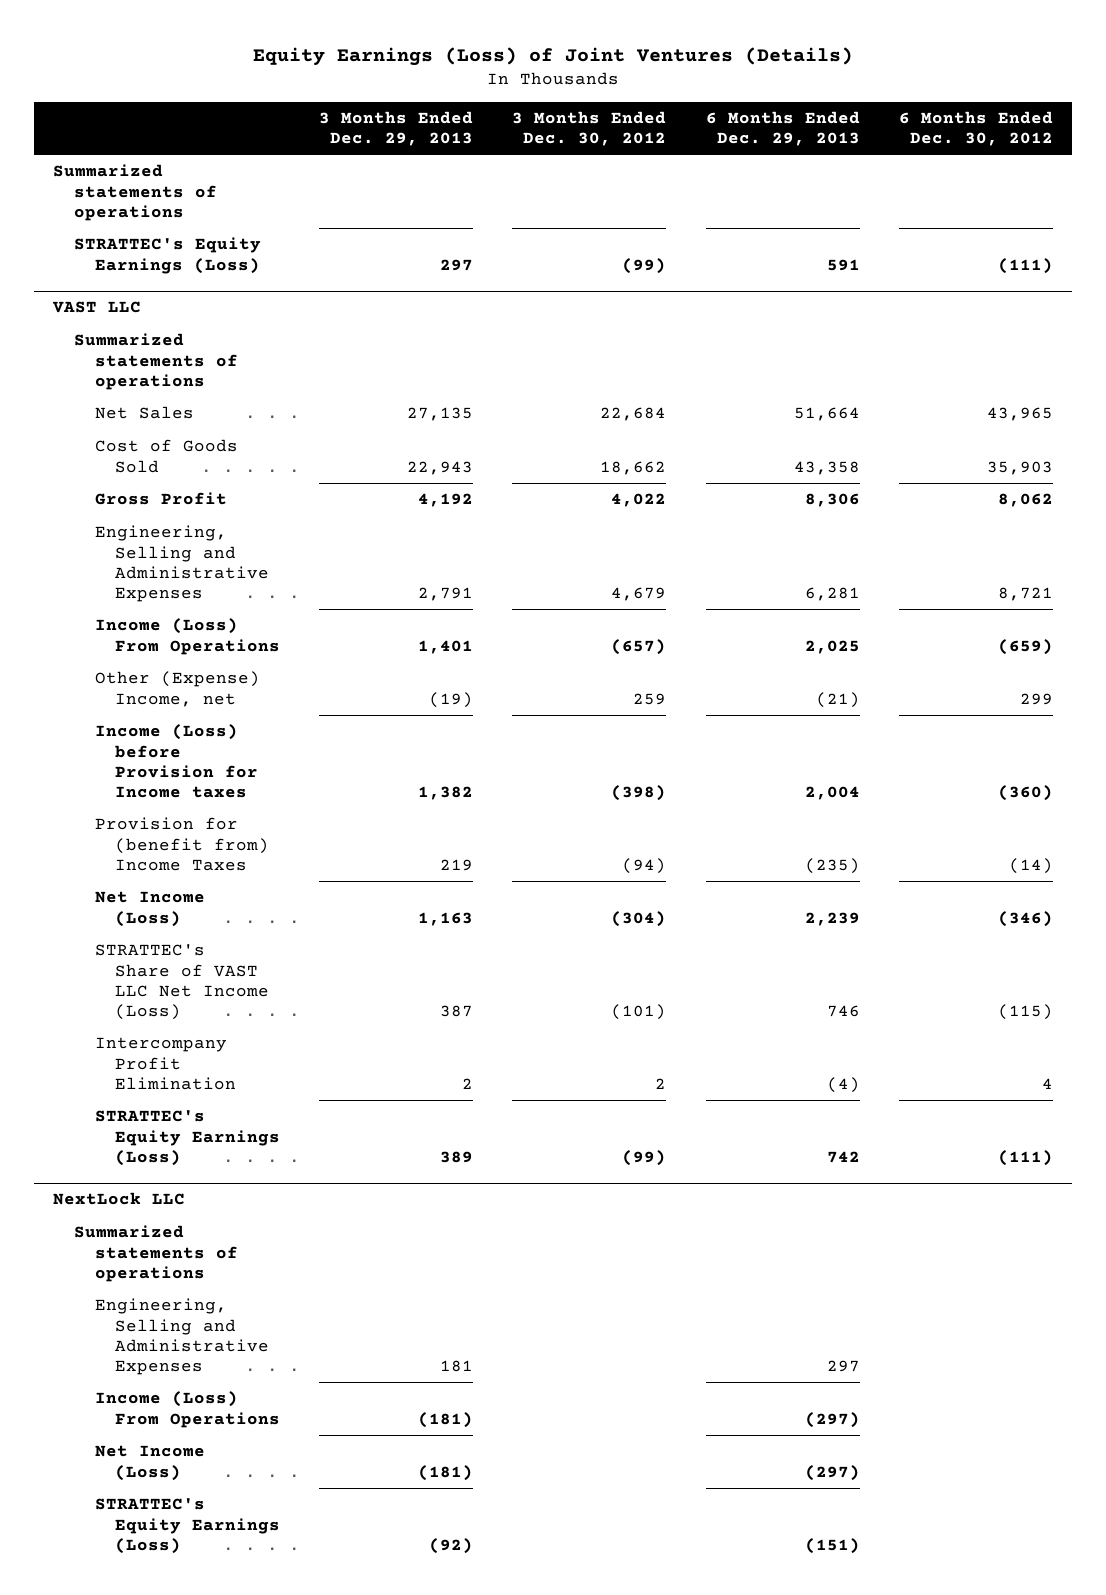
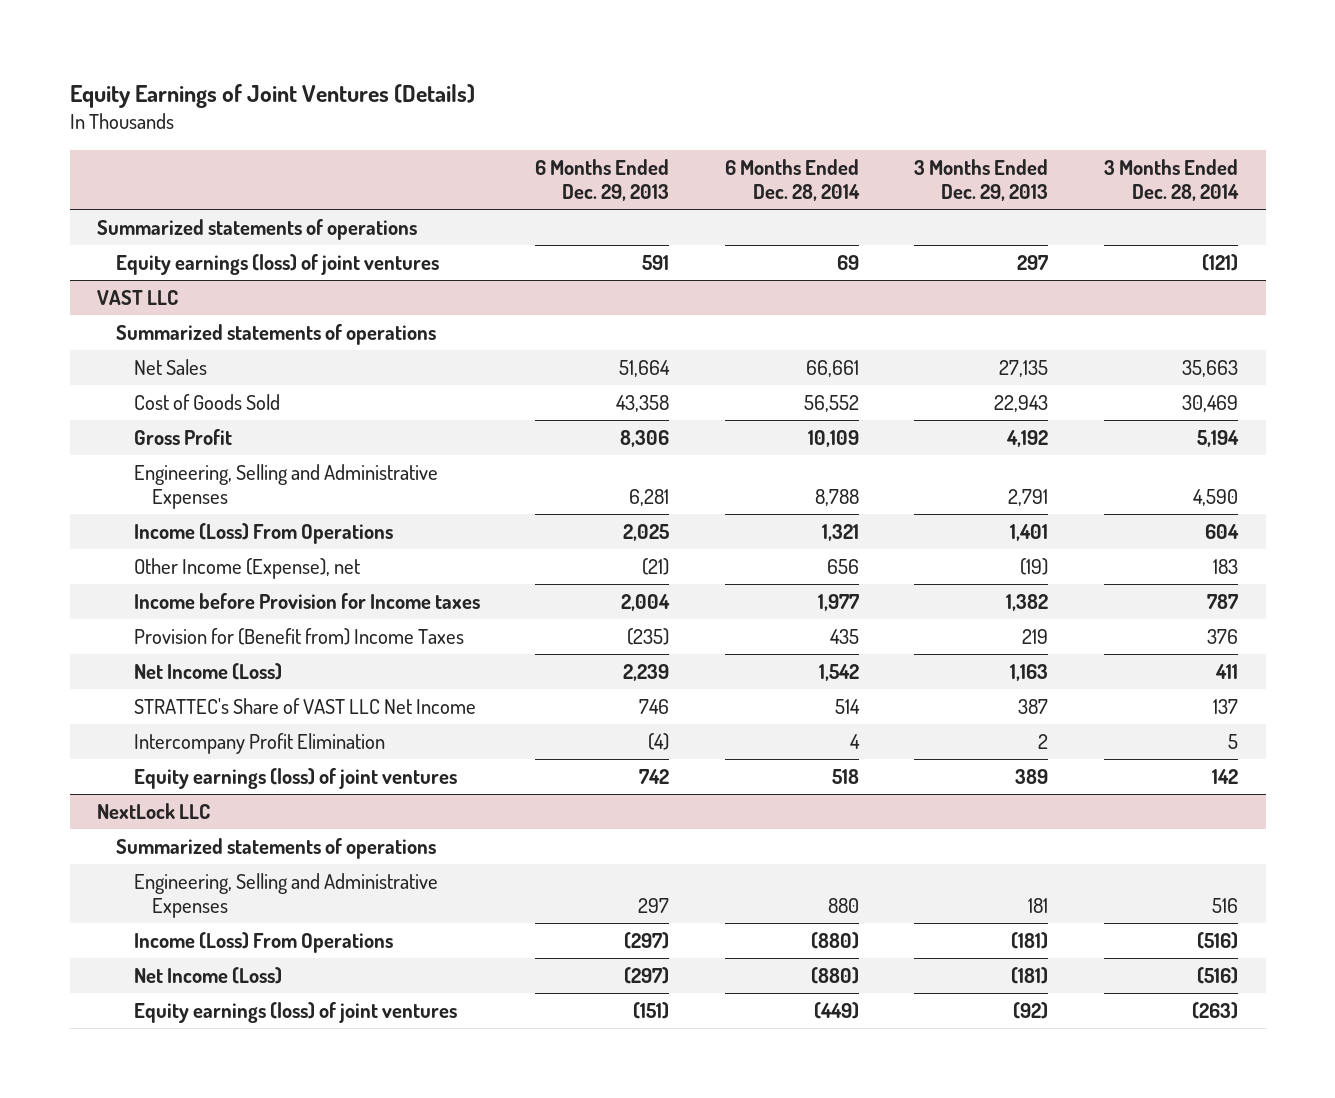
- Equity Earnings (Loss) of Joint Ventures (Details)
+ Equity Earnings of Joint Ventures (Details)
- | 3 Months Ended Dec. 29, 2013 | 3 Months Ended Dec. 30, 2012 | 6 Months Ended Dec. 29, 2013 | 6 Months Ended Dec. 30, 2012
+ | 6 Months Ended Dec. 29, 2013 | 6 Months Ended Dec. 28, 2014 | 3 Months Ended Dec. 29, 2013 | 3 Months Ended Dec. 28, 2014
- STRATTEC's Equity Earnings (Loss) | 297 | (99) | 591 | (111)
+ Equity earnings (loss) of joint ventures | 591 | 69 | 297 | (121)
@ VAST LLC
- Other (Expense) Income, net | (19) | 259 | (21) | 299
- Income (Loss) before Provision for Income taxes | 1,382 | (398) | 2,004 | (360)
- Provision for (benefit from) Income Taxes | 219 | (94) | (235) | (14)
+ Other Income (Expense), net | (21) | 656 | (19) | 183
+ Income before Provision for Income taxes | 2,004 | 1,977 | 1,382 | 787
+ Provision for (Benefit from) Income Taxes | (235) | 435 | 219 | 376
- STRATTEC's Share of VAST LLC Net Income (Loss) | 387 | (101) | 746 | (115)
+ STRATTEC's Share of VAST LLC Net Income | 746 | 514 | 387 | 137
- STRATTEC's Equity Earnings (Loss) | 389 | (99) | 742 | (111)
+ Equity earnings (loss) of joint ventures | 742 | 518 | 389 | 142
@ NextLock LLC
- STRATTEC's Equity Earnings (Loss) | (92) | | (151) |
+ Equity earnings (loss) of joint ventures | (151) | (449) | (92) | (263)

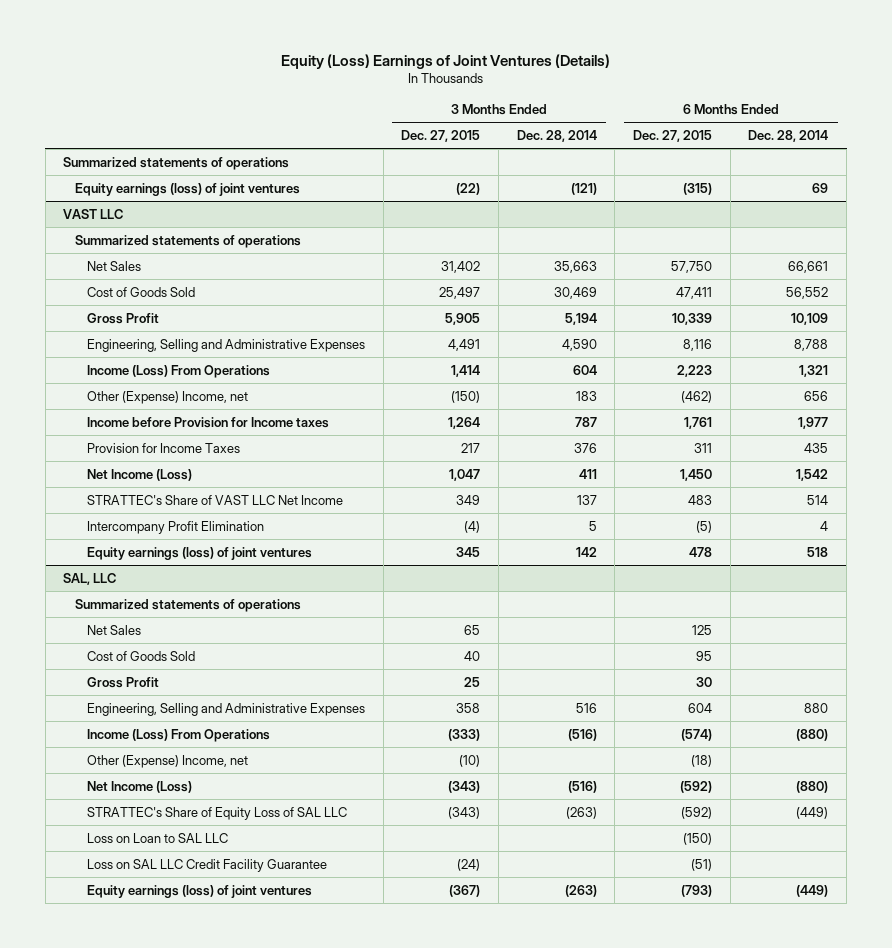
- Equity Earnings of Joint Ventures (Details)
+ Equity (Loss) Earnings of Joint Ventures (Details)
- | 6 Months Ended Dec. 29, 2013 | 6 Months Ended Dec. 28, 2014 | 3 Months Ended Dec. 29, 2013 | 3 Months Ended Dec. 28, 2014
+ | 3 Months Ended Dec. 27, 2015 | 3 Months Ended Dec. 28, 2014 | 6 Months Ended Dec. 27, 2015 | 6 Months Ended Dec. 28, 2014
@ VAST LLC
- Other Income (Expense), net | (21) | 656 | (19) | 183
+ Other (Expense) Income, net | (150) | 183 | (462) | 656
- Provision for (Benefit from) Income Taxes | (235) | 435 | 219 | 376
+ Provision for Income Taxes | 217 | 376 | 311 | 435
- NextLock LLC
+ SAL, LLC
+ Net Sales | 65 | | 125 |
+ Cost of Goods Sold | 40 | | 95 |
+ Gross Profit | 25 | | 30 |
+ Other (Expense) Income, net | (10) | | (18) |
+ STRATTEC's Share of Equity Loss of SAL LLC | (343) | (263) | (592) | (449)
+ Loss on Loan to SAL LLC | | | (150) |
+ Loss on SAL LLC Credit Facility Guarantee | (24) | | (51) |

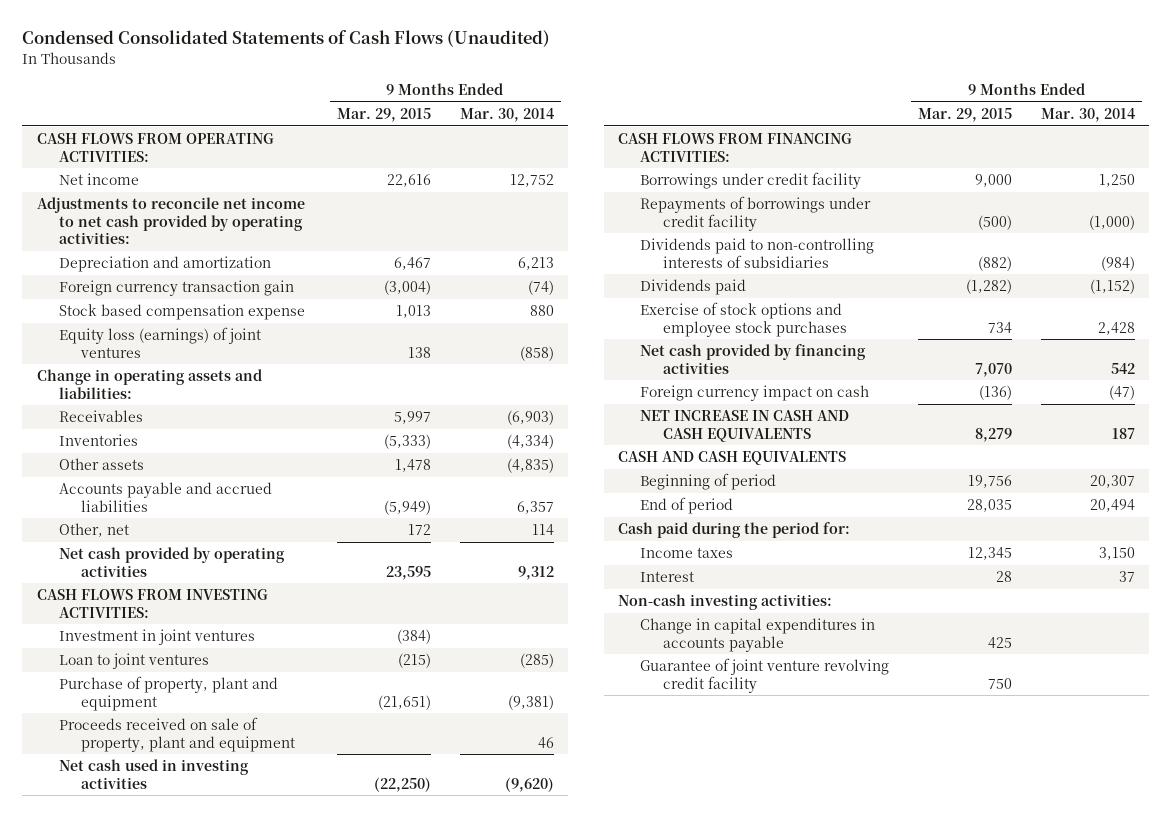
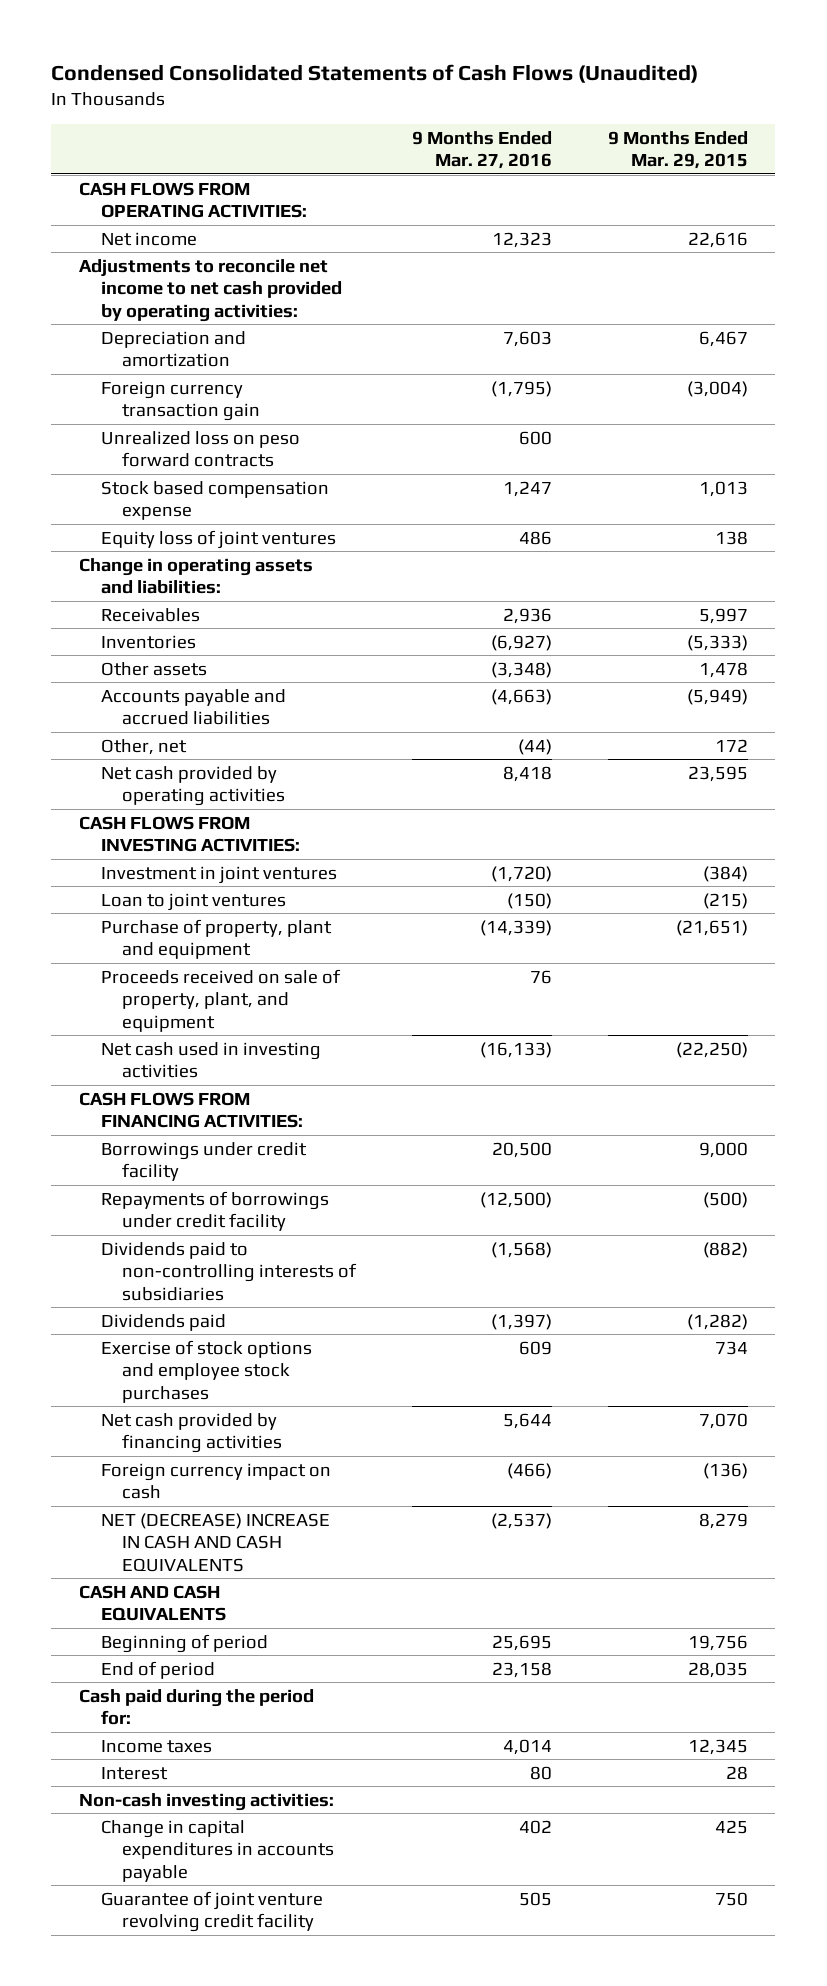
- | 9 Months Ended Mar. 29, 2015 | 9 Months Ended Mar. 30, 2014
+ | 9 Months Ended Mar. 27, 2016 | 9 Months Ended Mar. 29, 2015
+ Unrealized loss on peso forward contracts | 600 |
- Equity loss (earnings) of joint ventures | 138 | (858)
+ Equity loss of joint ventures | 486 | 138
- Proceeds received on sale of property, plant and equipment | | 46
+ Proceeds received on sale of property, plant, and equipment | 76 |
- NET INCREASE IN CASH AND CASH EQUIVALENTS | 8,279 | 187
+ NET (DECREASE) INCREASE IN CASH AND CASH EQUIVALENTS | (2,537) | 8,279

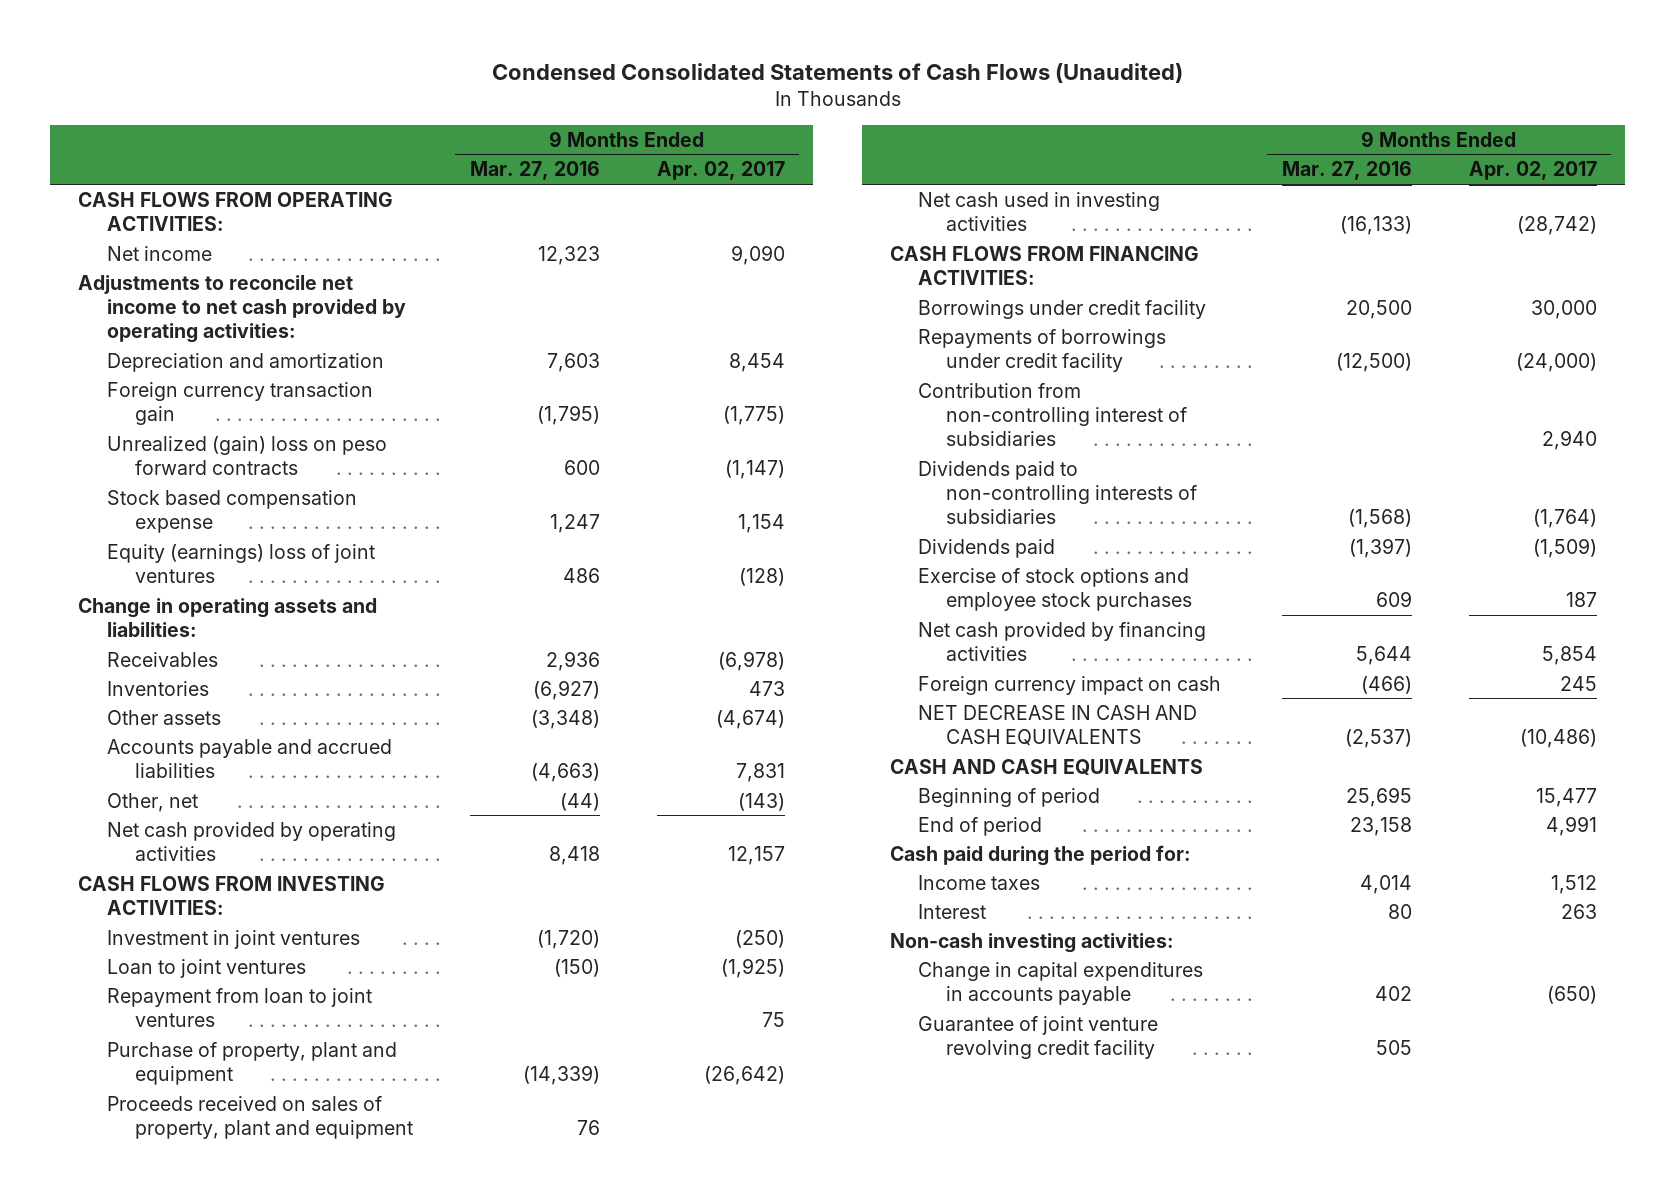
- | 9 Months Ended Mar. 27, 2016 | 9 Months Ended Mar. 29, 2015
+ | 9 Months Ended Mar. 27, 2016 | 9 Months Ended Apr. 02, 2017
- Unrealized loss on peso forward contracts | 600 |
+ Unrealized (gain) loss on peso forward contracts | 600 | (1,147)
- Equity loss of joint ventures | 486 | 138
+ Equity (earnings) loss of joint ventures | 486 | (128)
+ Repayment from loan to joint ventures | | 75
- Proceeds received on sale of property, plant, and equipment | 76 |
+ Proceeds received on sales of property, plant and equipment | 76 |
+ Contribution from non-controlling interest of subsidiaries | | 2,940
- NET (DECREASE) INCREASE IN CASH AND CASH EQUIVALENTS | (2,537) | 8,279
+ NET DECREASE IN CASH AND CASH EQUIVALENTS | (2,537) | (10,486)

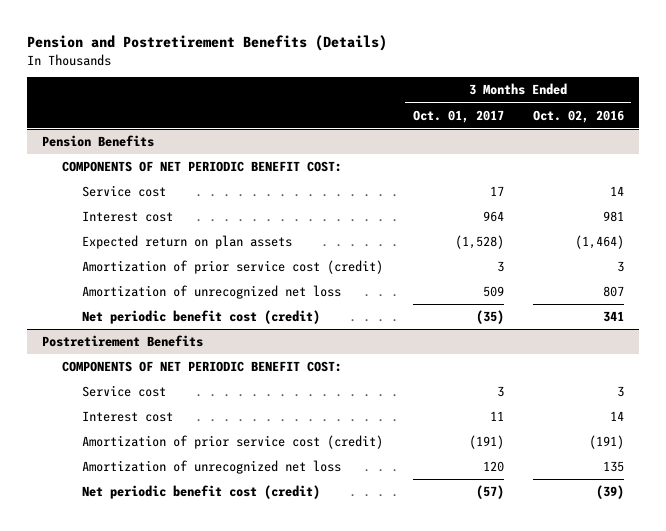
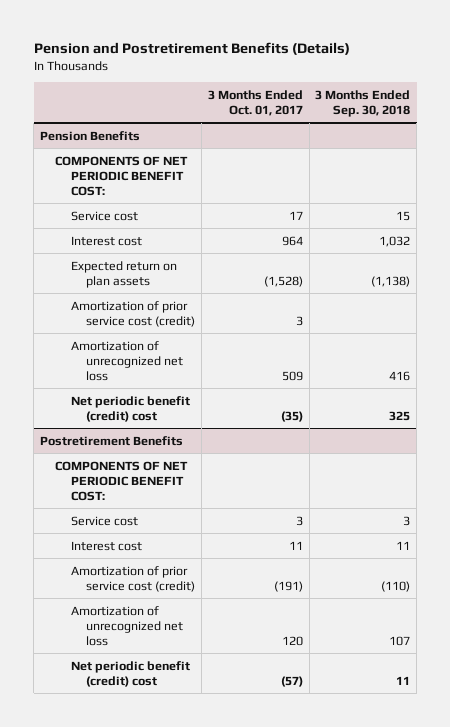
- | 3 Months Ended Oct. 01, 2017 | 3 Months Ended Oct. 02, 2016
+ | 3 Months Ended Oct. 01, 2017 | 3 Months Ended Sep. 30, 2018
@ Pension Benefits
- Net periodic benefit cost (credit) | (35) | 341
+ Net periodic benefit (credit) cost | (35) | 325
@ Postretirement Benefits
- Net periodic benefit cost (credit) | (57) | (39)
+ Net periodic benefit (credit) cost | (57) | 11

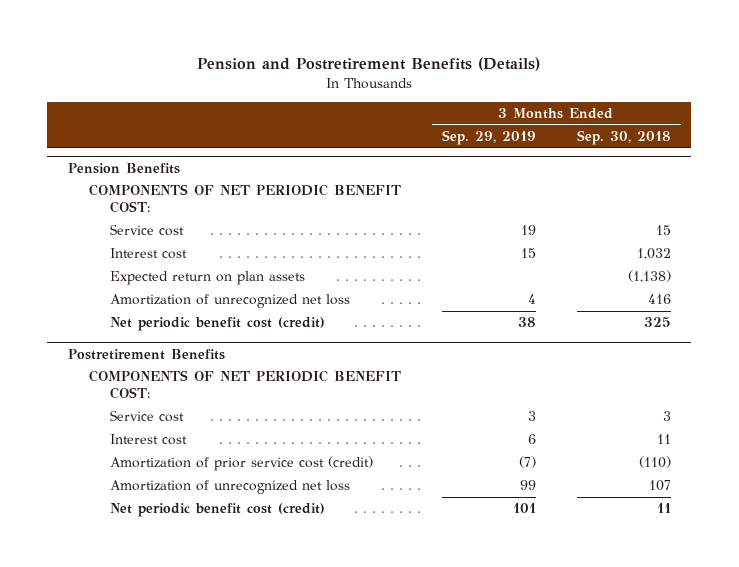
- | 3 Months Ended Oct. 01, 2017 | 3 Months Ended Sep. 30, 2018
+ | 3 Months Ended Sep. 29, 2019 | 3 Months Ended Sep. 30, 2018
@ Pension Benefits
- Amortization of prior service cost (credit) | 3 |
- Net periodic benefit (credit) cost | (35) | 325
+ Net periodic benefit cost (credit) | 38 | 325
@ Postretirement Benefits
- Net periodic benefit (credit) cost | (57) | 11
+ Net periodic benefit cost (credit) | 101 | 11

